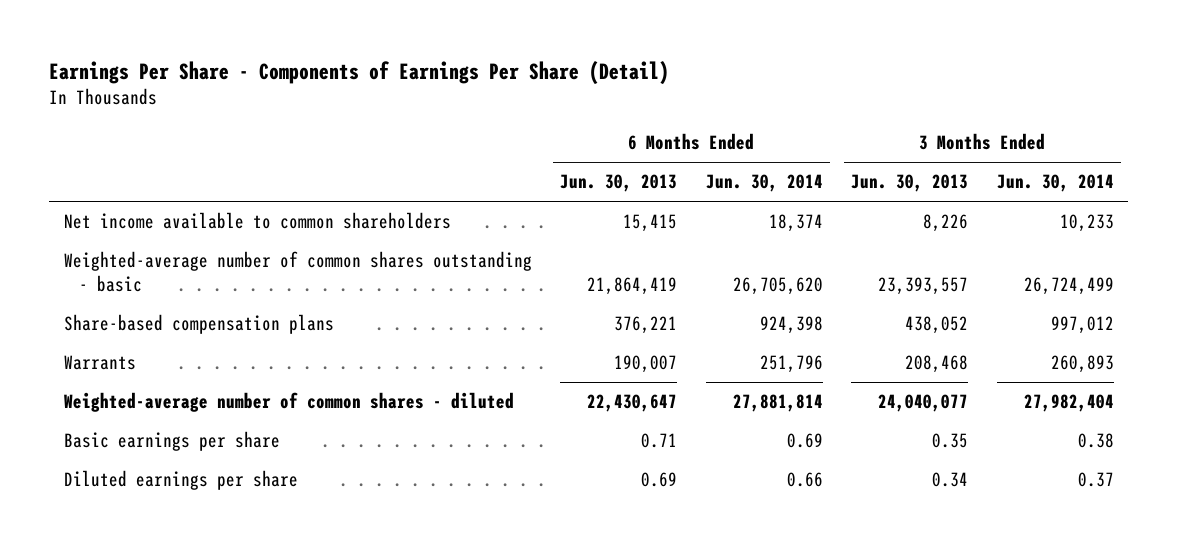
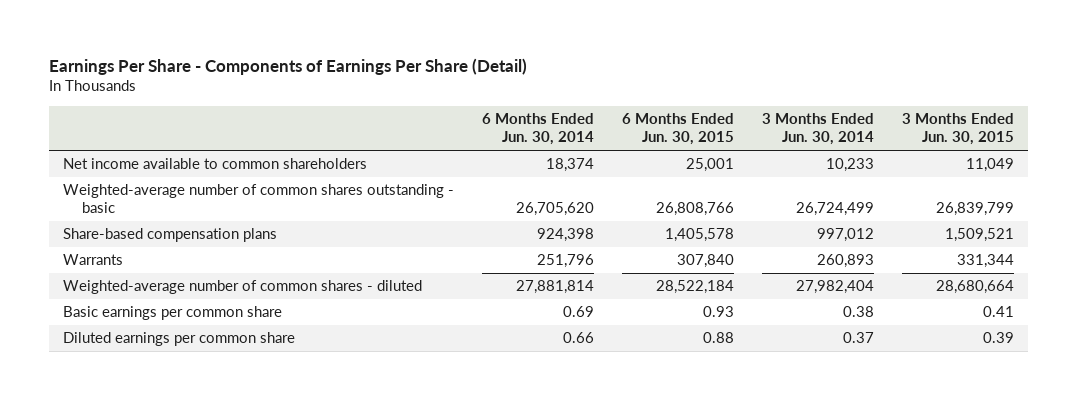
- | 6 Months Ended Jun. 30, 2013 | 6 Months Ended Jun. 30, 2014 | 3 Months Ended Jun. 30, 2013 | 3 Months Ended Jun. 30, 2014
+ | 6 Months Ended Jun. 30, 2014 | 6 Months Ended Jun. 30, 2015 | 3 Months Ended Jun. 30, 2014 | 3 Months Ended Jun. 30, 2015
- Basic earnings per share | 0.71 | 0.69 | 0.35 | 0.38
- Diluted earnings per share | 0.69 | 0.66 | 0.34 | 0.37
+ Basic earnings per common share | 0.69 | 0.93 | 0.38 | 0.41
+ Diluted earnings per common share | 0.66 | 0.88 | 0.37 | 0.39

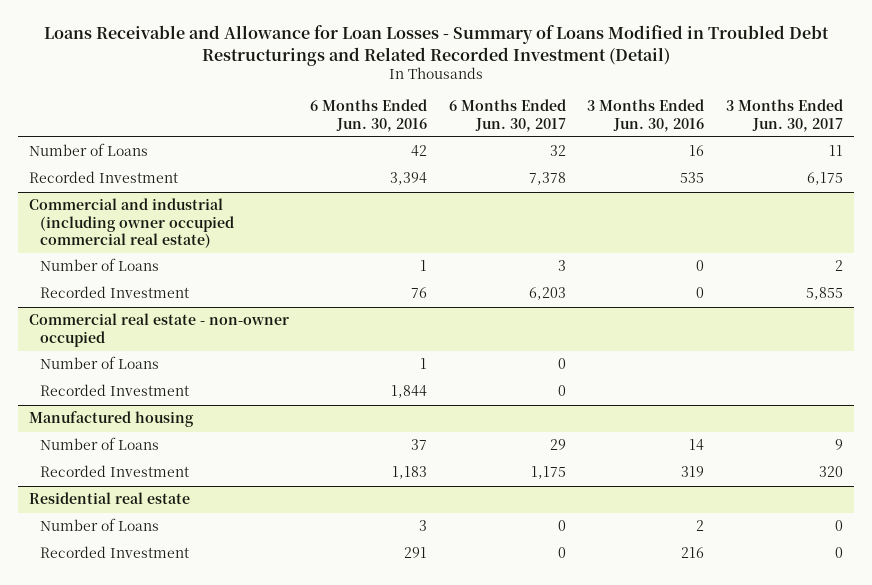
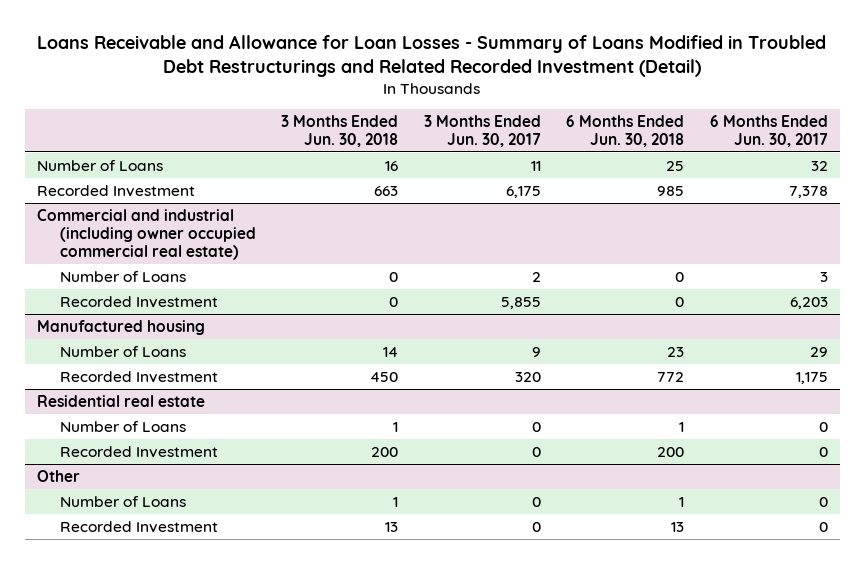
- | 6 Months Ended Jun. 30, 2016 | 6 Months Ended Jun. 30, 2017 | 3 Months Ended Jun. 30, 2016 | 3 Months Ended Jun. 30, 2017
+ | 3 Months Ended Jun. 30, 2018 | 3 Months Ended Jun. 30, 2017 | 6 Months Ended Jun. 30, 2018 | 6 Months Ended Jun. 30, 2017
- Commercial real estate - non-owner occupied
- Number of Loans | 1 | 0 | |
- Recorded Investment | 1,844 | 0 | |
+ Other
+ Number of Loans | 1 | 0 | 1 | 0
+ Recorded Investment | 13 | 0 | 13 | 0

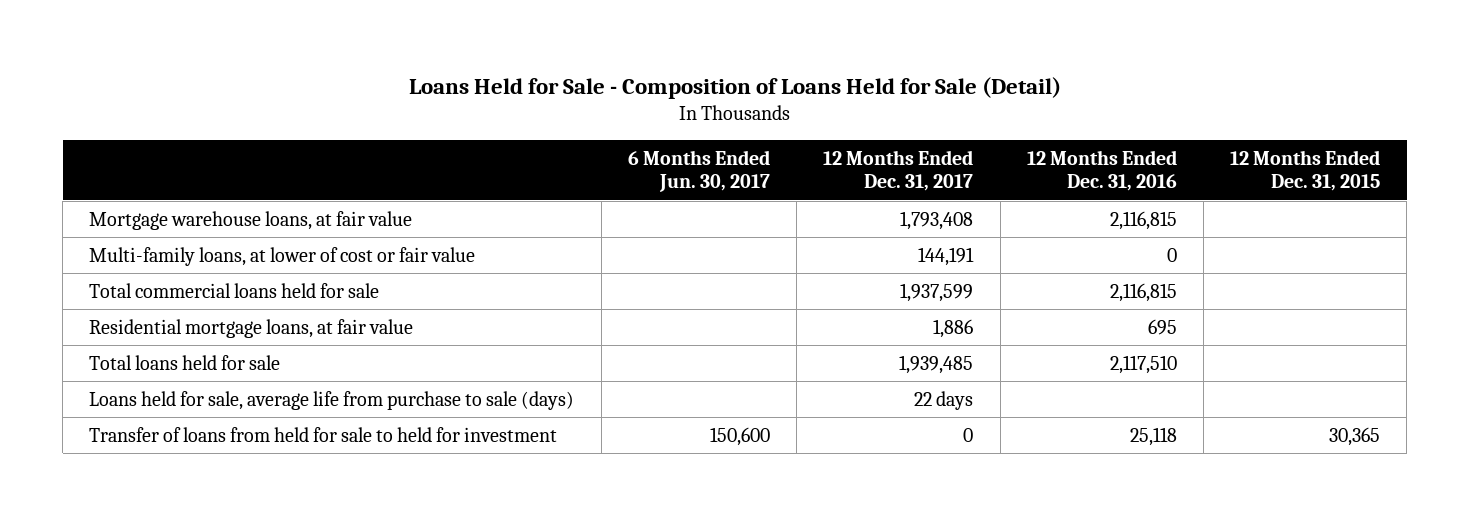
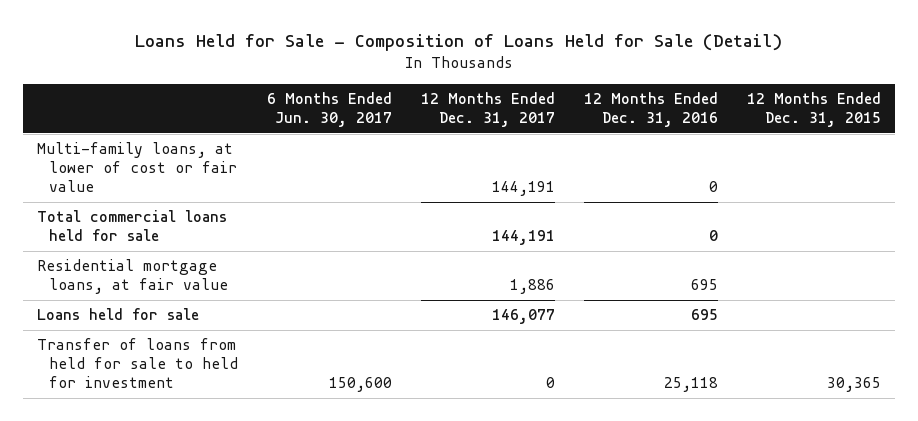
- Mortgage warehouse loans, at fair value | | 1,793,408 | 2,116,815 |
- Total commercial loans held for sale | | 1,937,599 | 2,116,815 |
+ Total commercial loans held for sale | | 144,191 | 0 |
- Total loans held for sale | | 1,939,485 | 2,117,510 |
- Loans held for sale, average life from purchase to sale (days) | | 22 days | |
+ Loans held for sale | | 146,077 | 695 |

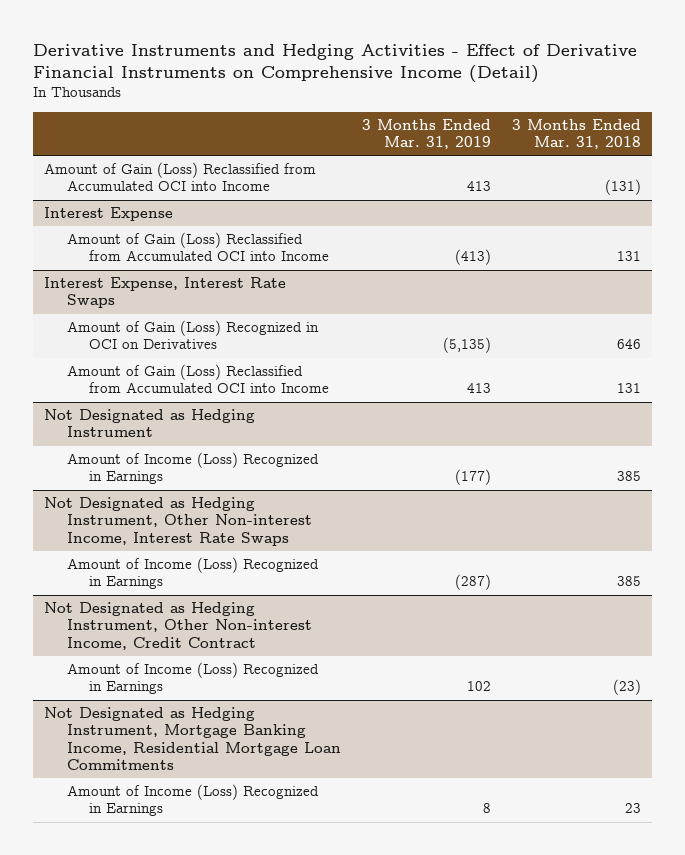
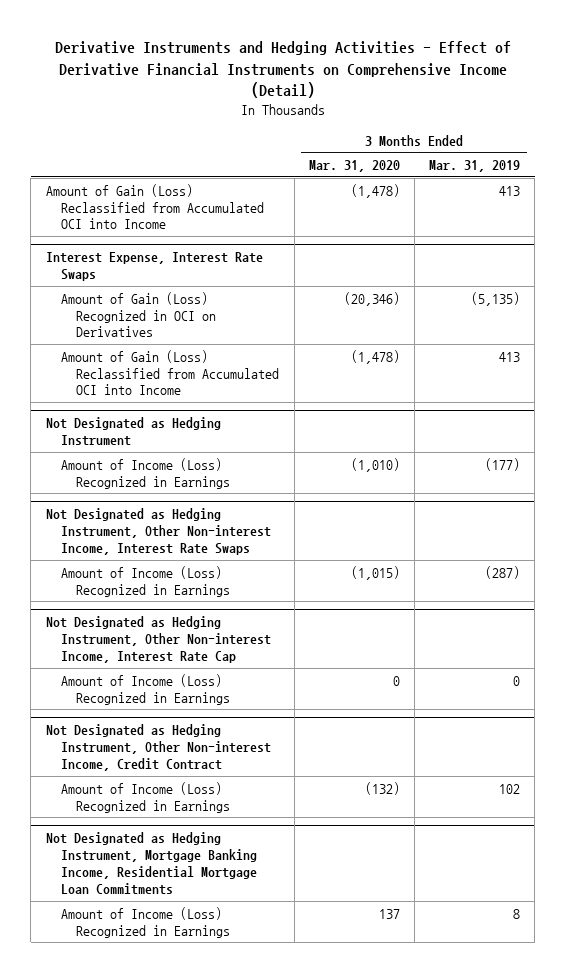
- | 3 Months Ended Mar. 31, 2019 | 3 Months Ended Mar. 31, 2018
+ | 3 Months Ended Mar. 31, 2020 | 3 Months Ended Mar. 31, 2019
- Interest Expense
- Amount of Gain (Loss) Reclassified from Accumulated OCI into Income | (413) | 131
+ Not Designated as Hedging Instrument, Other Non-interest Income, Interest Rate Cap
+ Amount of Income (Loss) Recognized in Earnings | 0 | 0

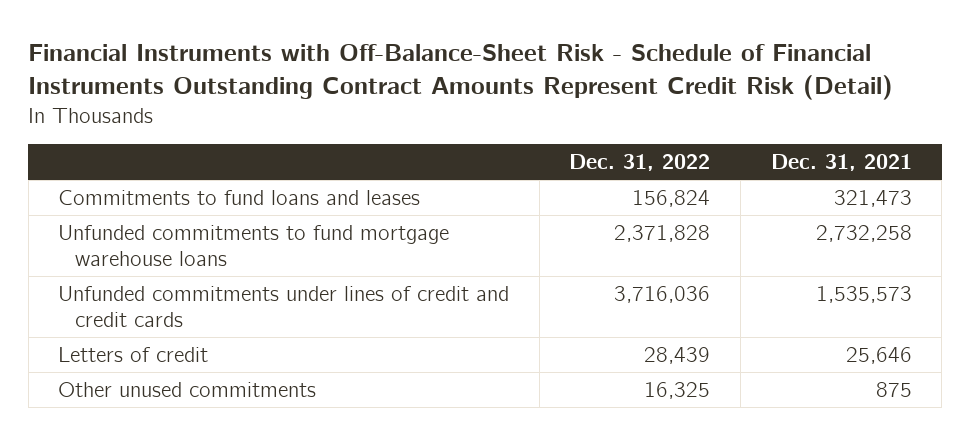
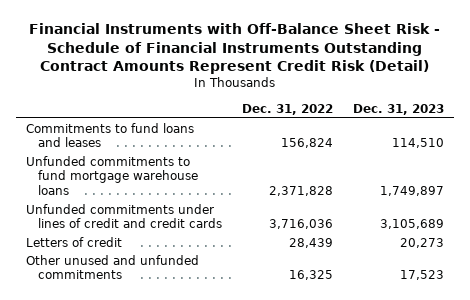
- Financial Instruments with Off-Balance-Sheet Risk - Schedule of Financial Instruments Outstanding Contract Amounts Represent Credit Risk (Detail)
+ Financial Instruments with Off-Balance Sheet Risk - Schedule of Financial Instruments Outstanding Contract Amounts Represent Credit Risk (Detail)
- | Dec. 31, 2022 | Dec. 31, 2021
+ | Dec. 31, 2022 | Dec. 31, 2023
- Other unused commitments | 16,325 | 875
+ Other unused and unfunded commitments | 16,325 | 17,523

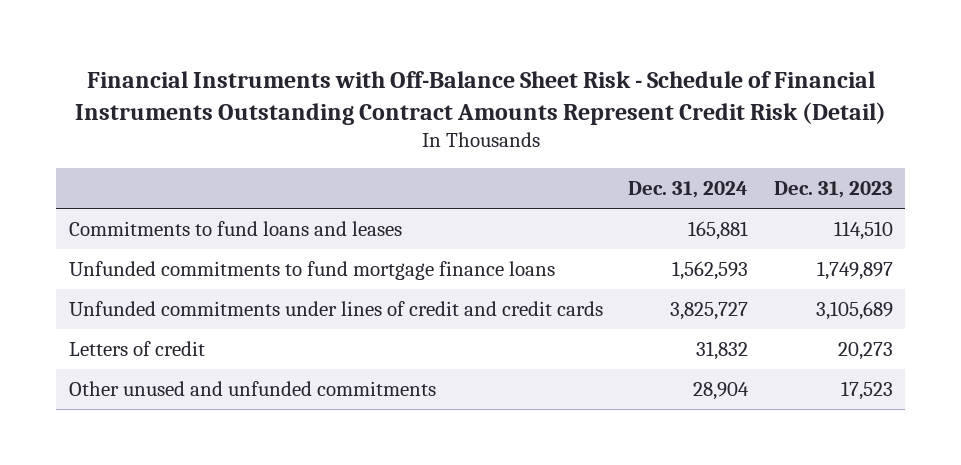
- | Dec. 31, 2022 | Dec. 31, 2023
+ | Dec. 31, 2024 | Dec. 31, 2023
- Unfunded commitments to fund mortgage warehouse loans | 2,371,828 | 1,749,897
+ Unfunded commitments to fund mortgage finance loans | 1,562,593 | 1,749,897

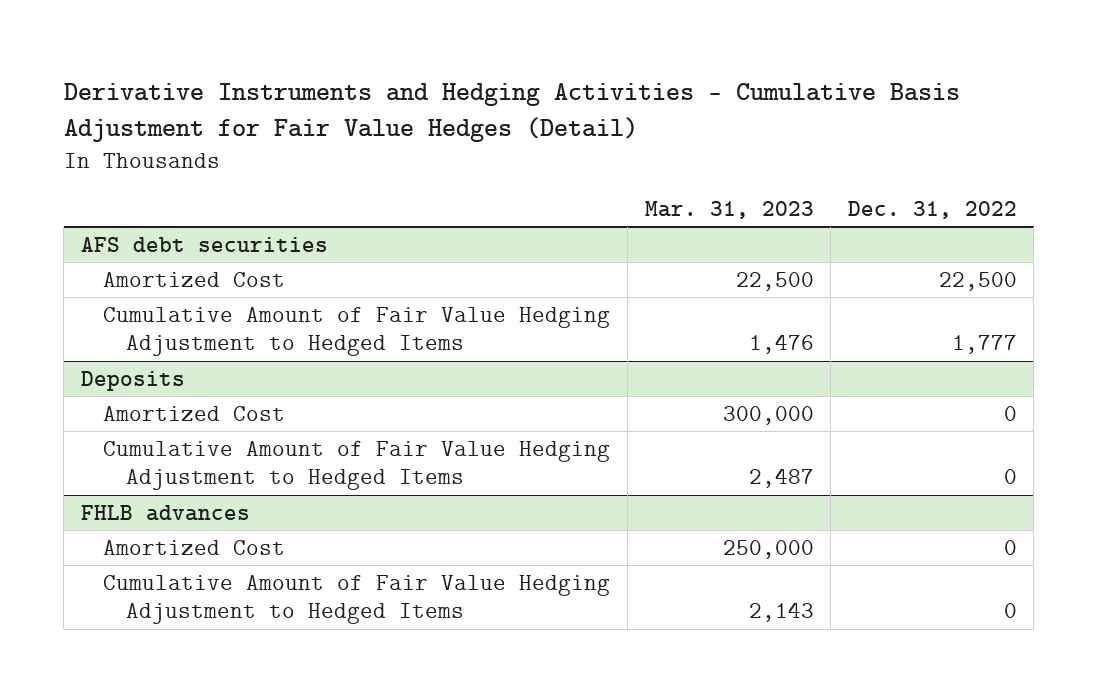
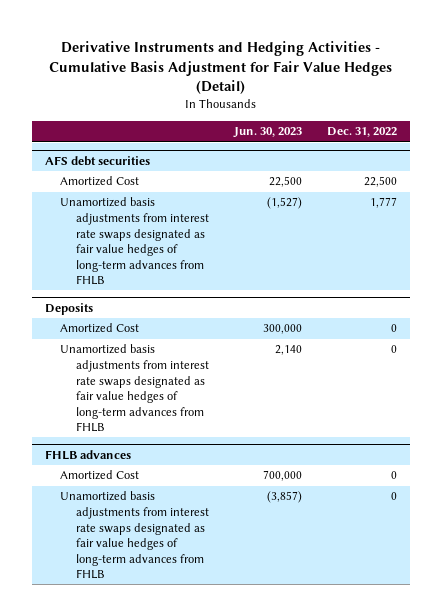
- | Mar. 31, 2023 | Dec. 31, 2022
+ | Jun. 30, 2023 | Dec. 31, 2022
@ AFS debt securities
- Cumulative Amount of Fair Value Hedging Adjustment to Hedged Items | 1,476 | 1,777
+ Unamortized basis adjustments from interest rate swaps designated as fair value hedges of long-term advances from FHLB | (1,527) | 1,777
@ Deposits
- Cumulative Amount of Fair Value Hedging Adjustment to Hedged Items | 2,487 | 0
+ Unamortized basis adjustments from interest rate swaps designated as fair value hedges of long-term advances from FHLB | 2,140 | 0
@ FHLB advances
- Cumulative Amount of Fair Value Hedging Adjustment to Hedged Items | 2,143 | 0
+ Unamortized basis adjustments from interest rate swaps designated as fair value hedges of long-term advances from FHLB | (3,857) | 0

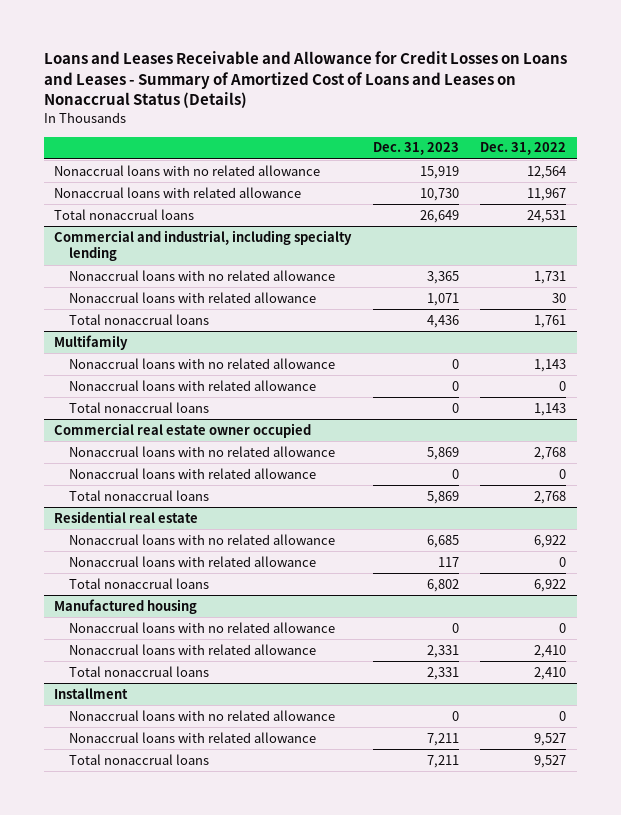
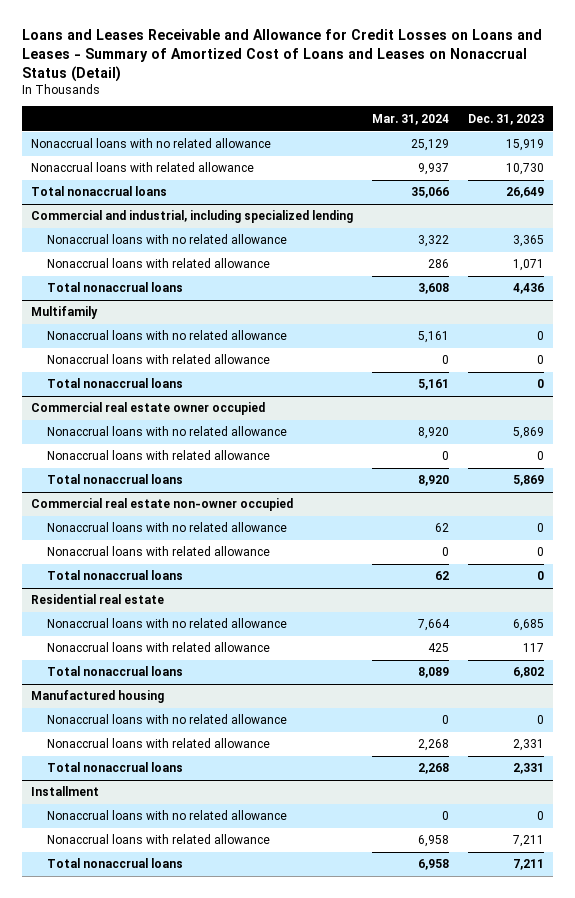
- Loans and Leases Receivable and Allowance for Credit Losses on Loans and Leases - Summary of Amortized Cost of Loans and Leases on Nonaccrual Status (Details)
+ Loans and Leases Receivable and Allowance for Credit Losses on Loans and Leases - Summary of Amortized Cost of Loans and Leases on Nonaccrual Status (Detail)
- | Dec. 31, 2023 | Dec. 31, 2022
+ | Mar. 31, 2024 | Dec. 31, 2023
- Commercial and industrial, including specialty lending
+ Commercial and industrial, including specialized lending
+ Commercial real estate non-owner occupied
+ Nonaccrual loans with no related allowance | 62 | 0
+ Nonaccrual loans with related allowance | 0 | 0
+ Total nonaccrual loans | 62 | 0

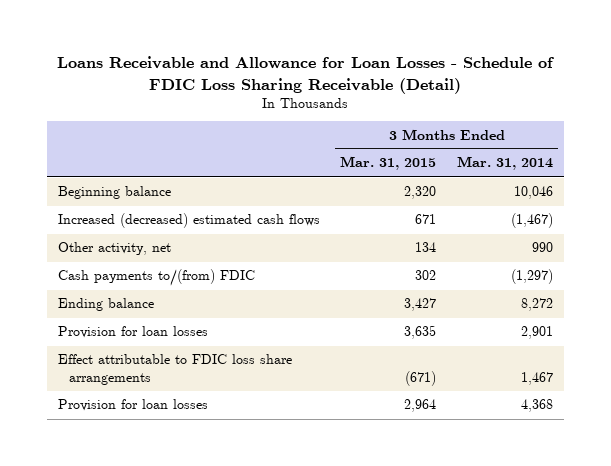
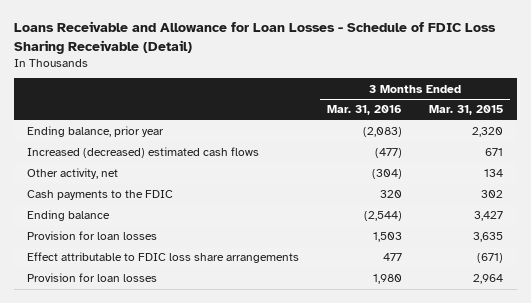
- | 3 Months Ended Mar. 31, 2015 | 3 Months Ended Mar. 31, 2014
+ | 3 Months Ended Mar. 31, 2016 | 3 Months Ended Mar. 31, 2015
- Beginning balance | 2,320 | 10,046
+ Ending balance, prior year | (2,083) | 2,320
- Cash payments to/(from) FDIC | 302 | (1,297)
+ Cash payments to the FDIC | 320 | 302

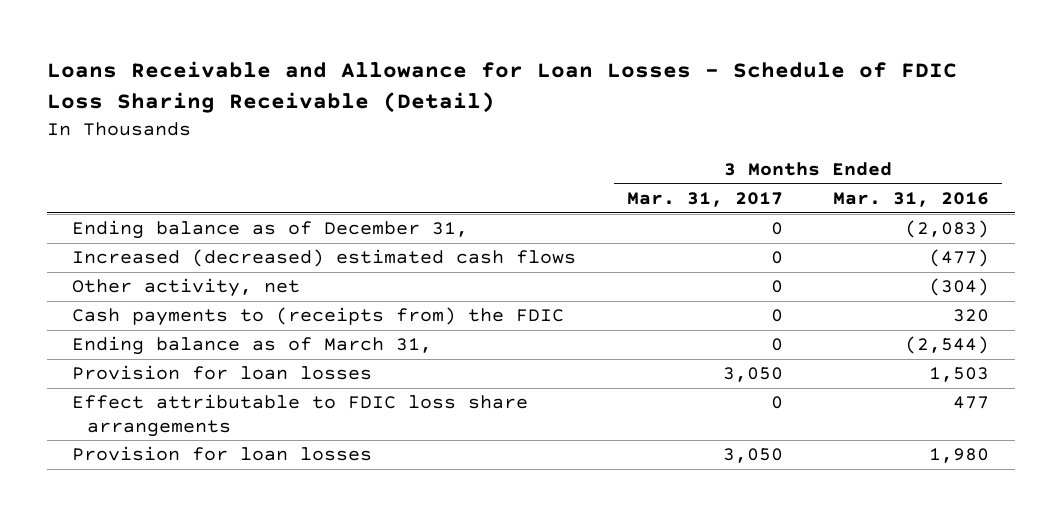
- | 3 Months Ended Mar. 31, 2016 | 3 Months Ended Mar. 31, 2015
+ | 3 Months Ended Mar. 31, 2017 | 3 Months Ended Mar. 31, 2016
- Ending balance, prior year | (2,083) | 2,320
+ Ending balance as of December 31, | 0 | (2,083)
- Cash payments to the FDIC | 320 | 302
- Ending balance | (2,544) | 3,427
+ Cash payments to (receipts from) the FDIC | 0 | 320
+ Ending balance as of March 31, | 0 | (2,544)

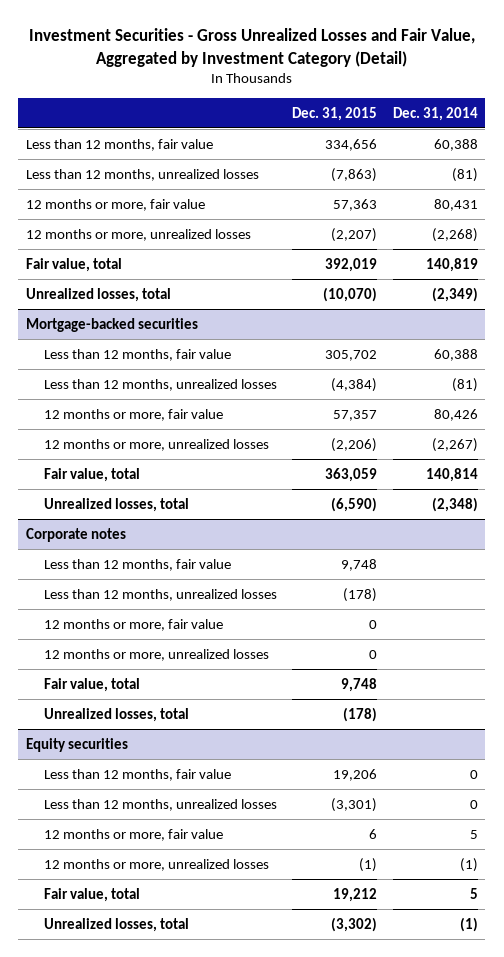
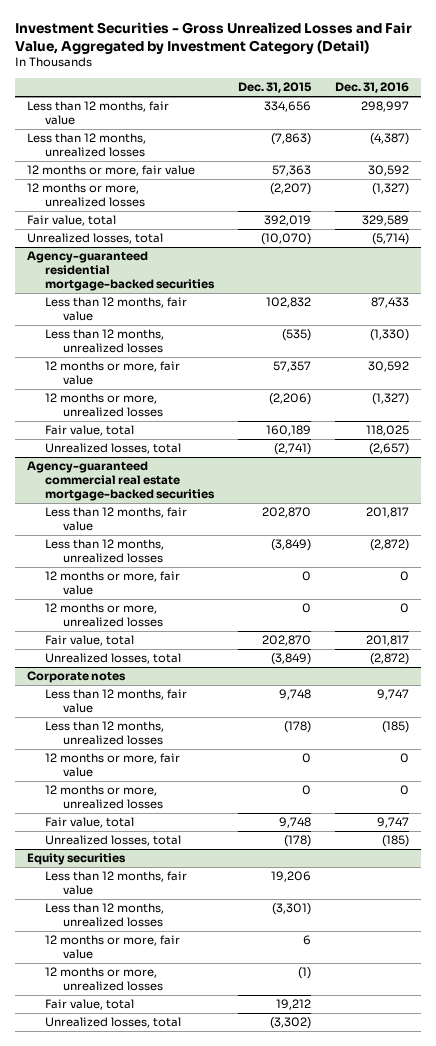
- | Dec. 31, 2015 | Dec. 31, 2014
+ | Dec. 31, 2015 | Dec. 31, 2016
- Mortgage-backed securities
- Less than 12 months, fair value | 305,702 | 60,388
- Less than 12 months, unrealized losses | (4,384) | (81)
+ Agency-guaranteed residential mortgage-backed securities
+ Less than 12 months, fair value | 102,832 | 87,433
+ Less than 12 months, unrealized losses | (535) | (1,330)
- Fair value, total | 363,059 | 140,814
- Unrealized losses, total | (6,590) | (2,348)
+ Fair value, total | 160,189 | 118,025
+ Unrealized losses, total | (2,741) | (2,657)
+ Agency-guaranteed commercial real estate mortgage-backed securities
+ Less than 12 months, fair value | 202,870 | 201,817
+ Less than 12 months, unrealized losses | (3,849) | (2,872)
+ 12 months or more, fair value | 0 | 0
+ 12 months or more, unrealized losses | 0 | 0
+ Fair value, total | 202,870 | 201,817
+ Unrealized losses, total | (3,849) | (2,872)

